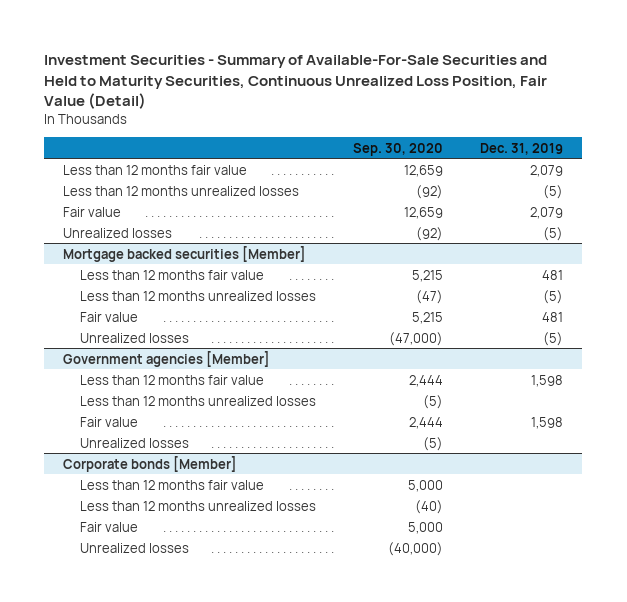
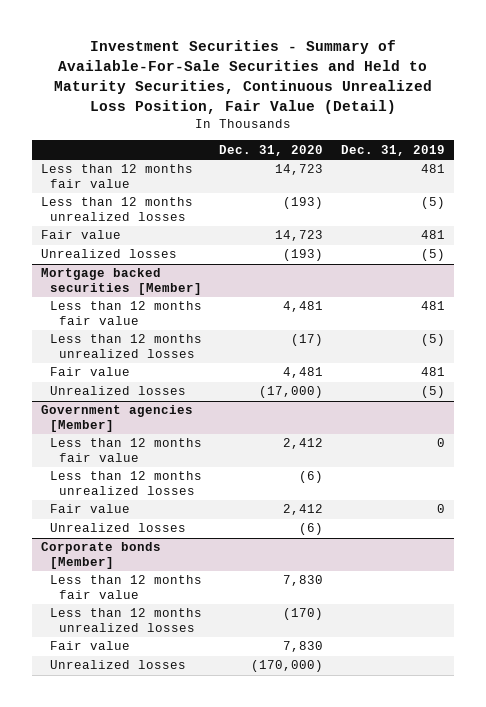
- | Sep. 30, 2020 | Dec. 31, 2019
+ | Dec. 31, 2020 | Dec. 31, 2019
- Less than 12 months fair value | 12,659 | 2,079
+ Less than 12 months fair value | 14,723 | 481
- Fair value | 12,659 | 2,079
+ Fair value | 14,723 | 481
@ Government agencies [Member]
- Less than 12 months fair value | 2,444 | 1,598
+ Less than 12 months fair value | 2,412 | 0
- Fair value | 2,444 | 1,598
+ Fair value | 2,412 | 0

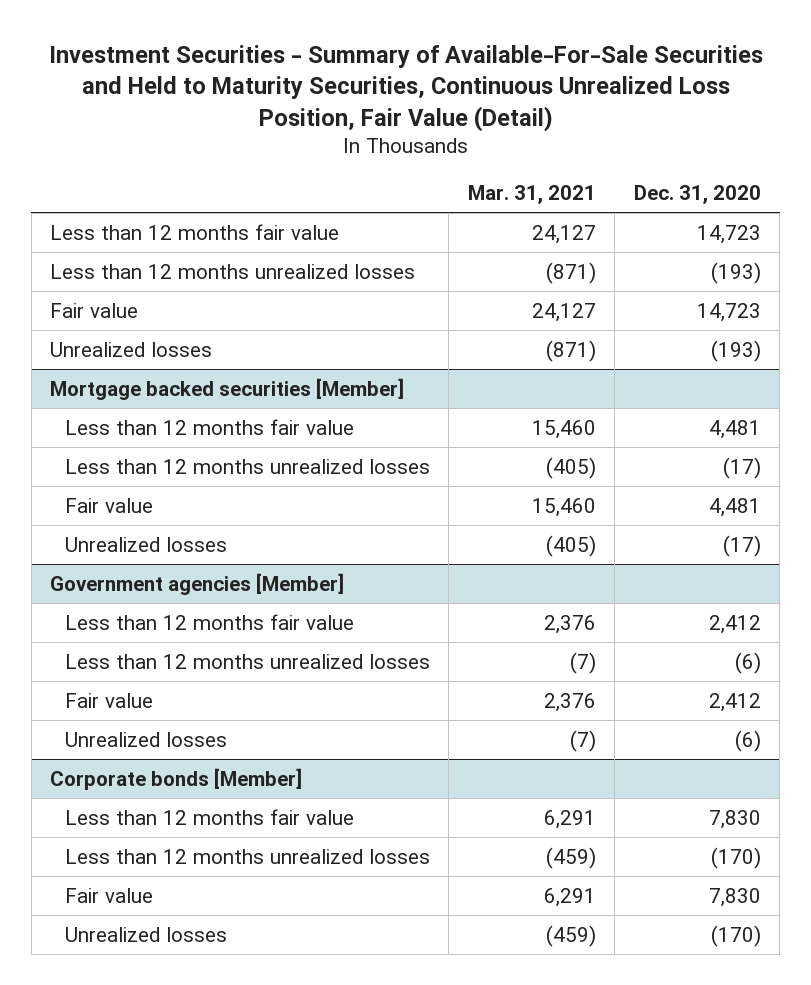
- | Dec. 31, 2020 | Dec. 31, 2019
+ | Mar. 31, 2021 | Dec. 31, 2020
@ Mortgage backed securities [Member]
- Unrealized losses | (17,000) | (5)
+ Unrealized losses | (405) | (17)
@ Corporate bonds [Member]
- Unrealized losses | (170,000) |
+ Unrealized losses | (459) | (170)

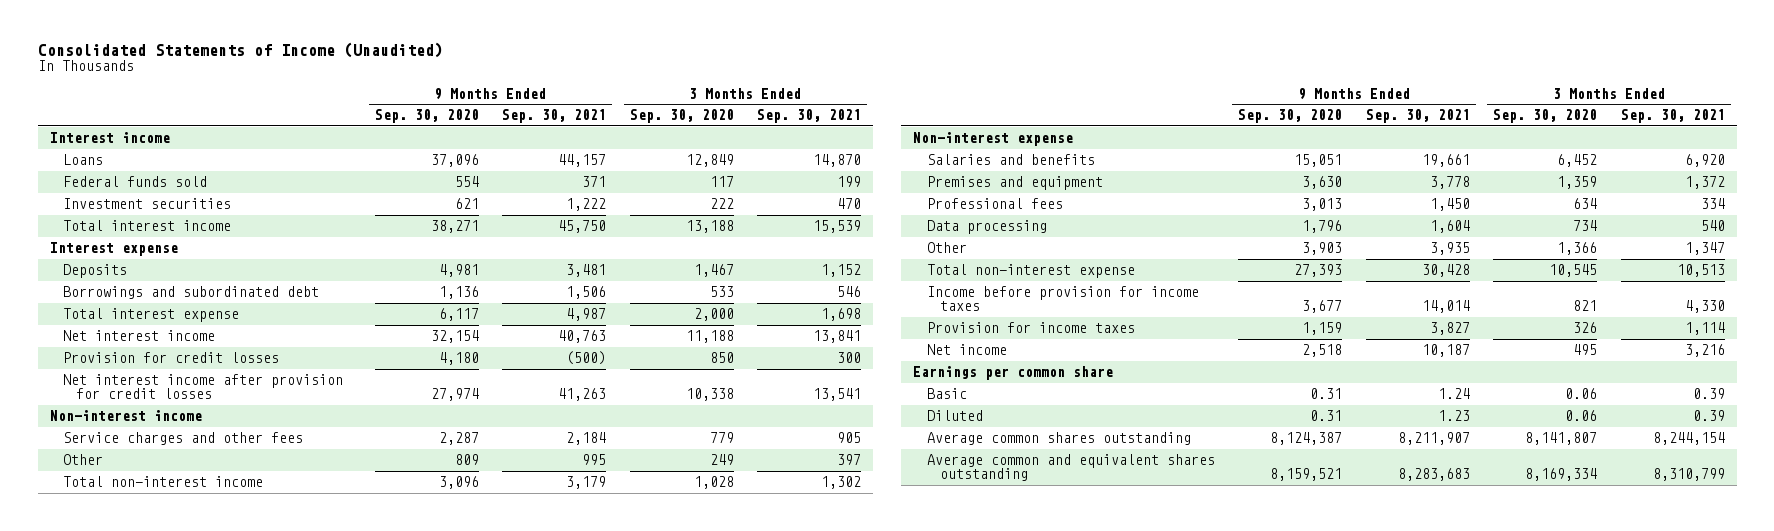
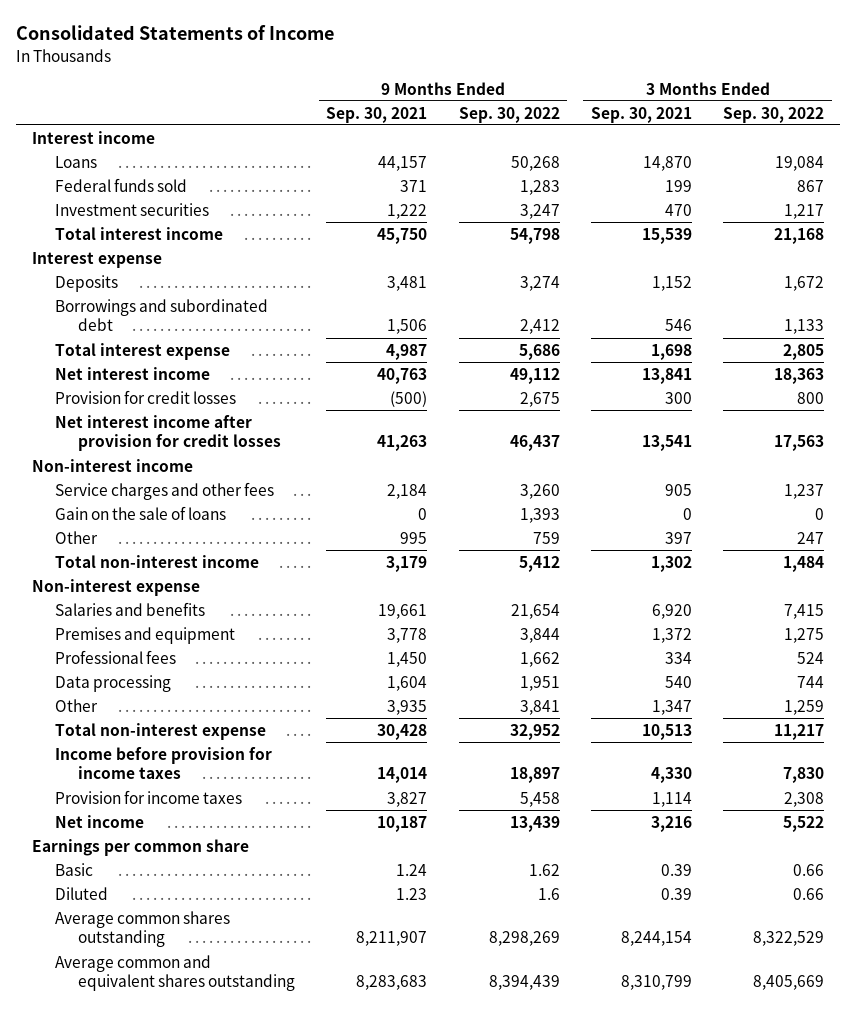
- Consolidated Statements of Income (Unaudited)
+ Consolidated Statements of Income
- | 9 Months Ended Sep. 30, 2020 | 9 Months Ended Sep. 30, 2021 | 3 Months Ended Sep. 30, 2020 | 3 Months Ended Sep. 30, 2021
+ | 9 Months Ended Sep. 30, 2021 | 9 Months Ended Sep. 30, 2022 | 3 Months Ended Sep. 30, 2021 | 3 Months Ended Sep. 30, 2022
+ Gain on the sale of loans | 0 | 1,393 | 0 | 0

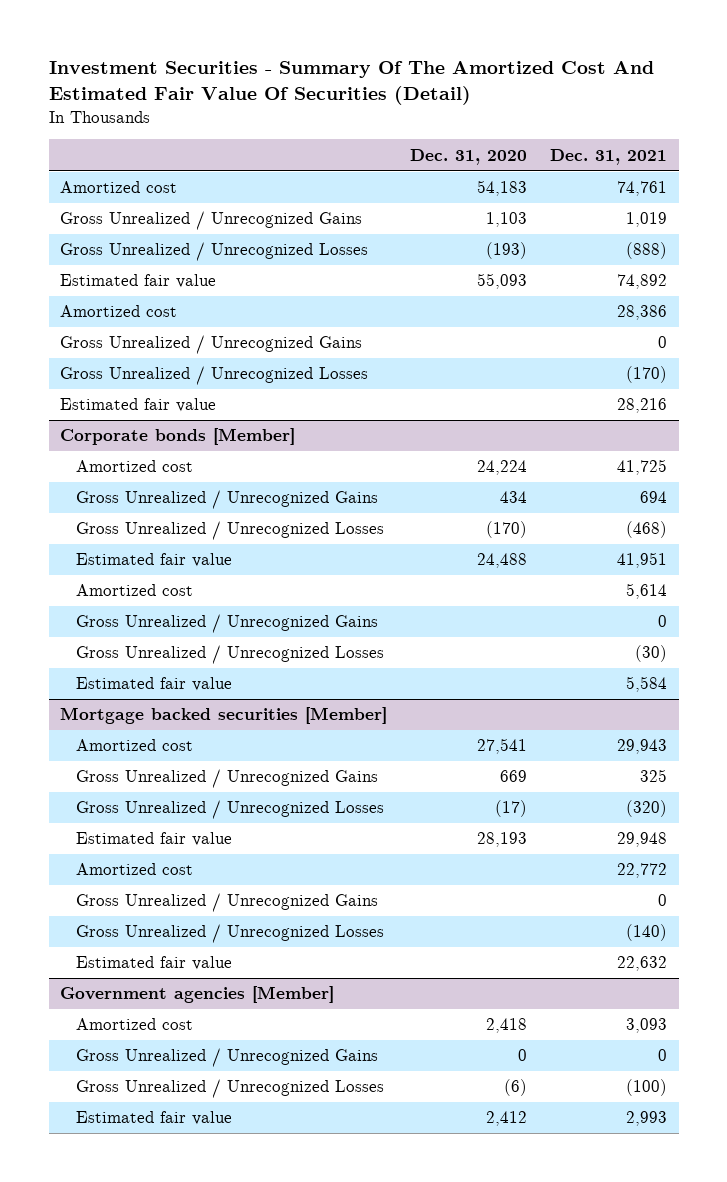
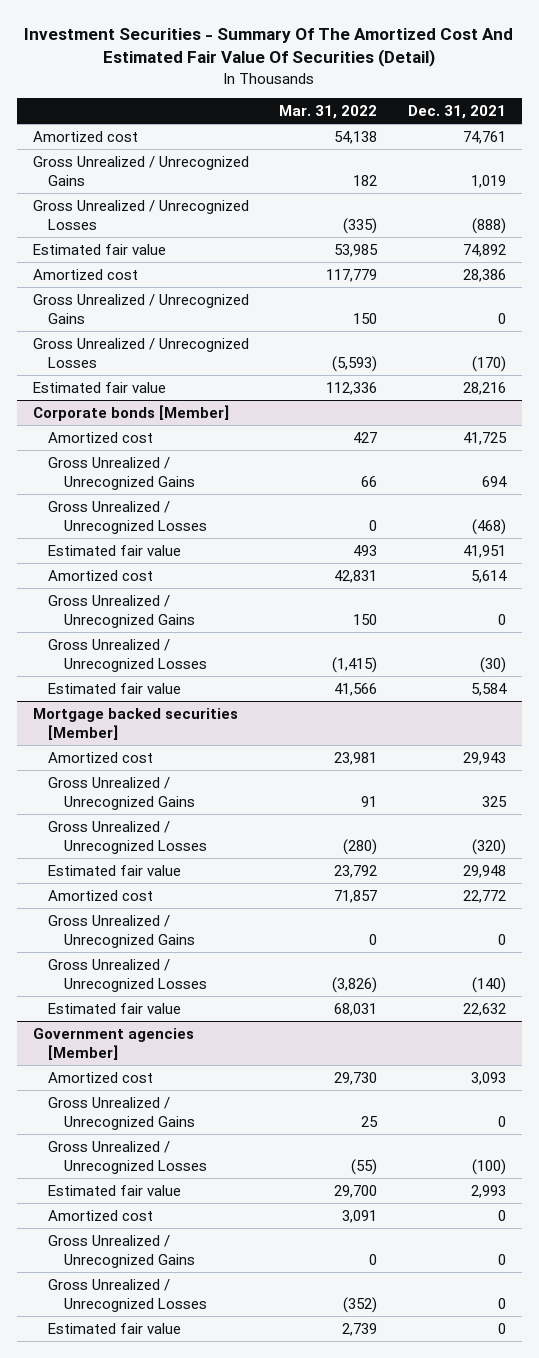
- | Dec. 31, 2020 | Dec. 31, 2021
+ | Mar. 31, 2022 | Dec. 31, 2021
@ Government agencies [Member]
+ Amortized cost | 3,091 | 0
+ Gross Unrealized / Unrecognized Gains | 0 | 0
+ Gross Unrealized / Unrecognized Losses | (352) | 0
+ Estimated fair value | 2,739 | 0

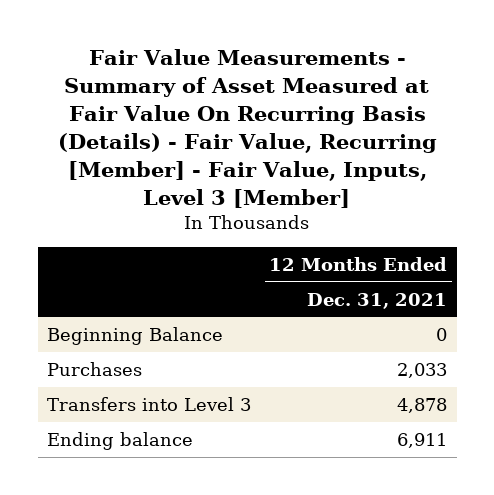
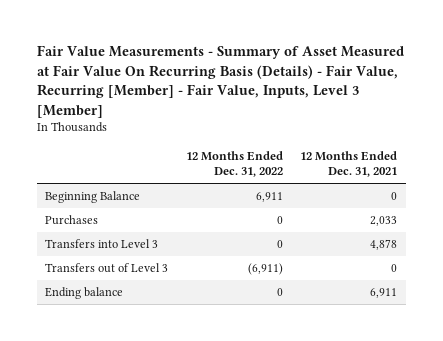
- | 12 Months Ended Dec. 31, 2021
+ | 12 Months Ended Dec. 31, 2022 | 12 Months Ended Dec. 31, 2021
+ Transfers out of Level 3 | (6,911) | 0

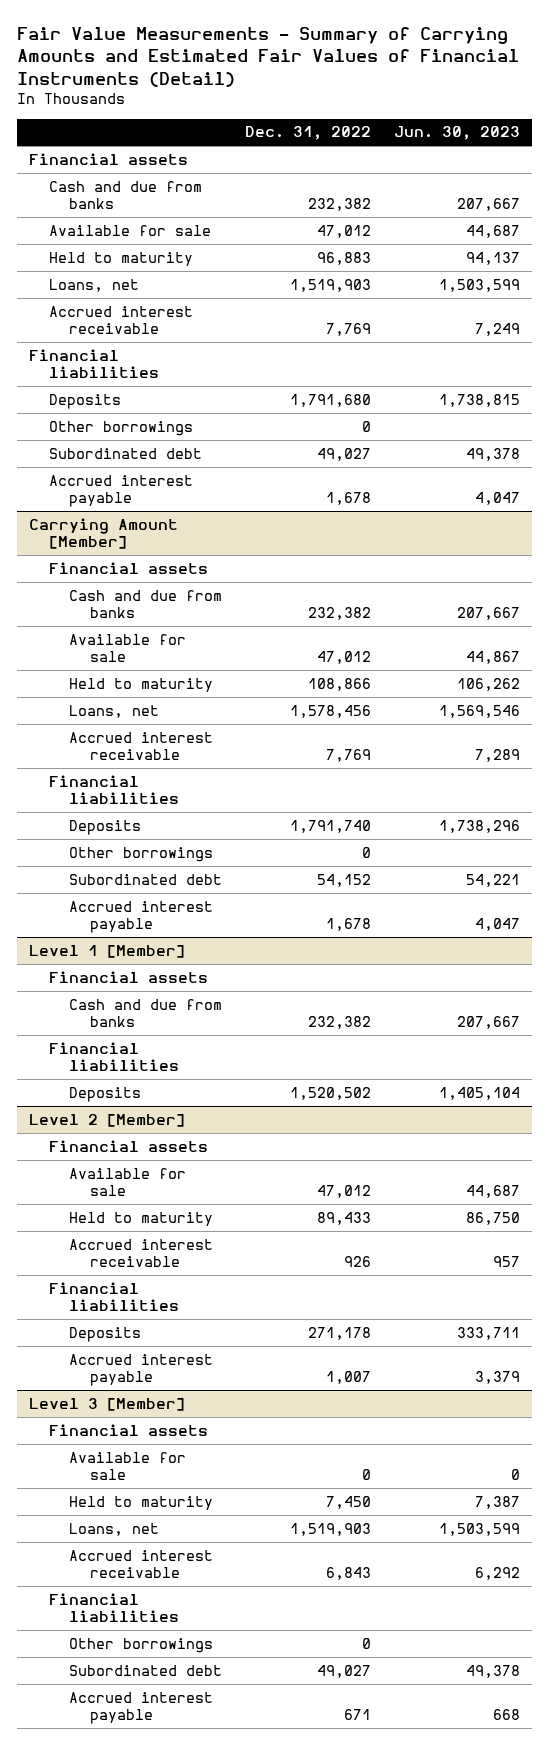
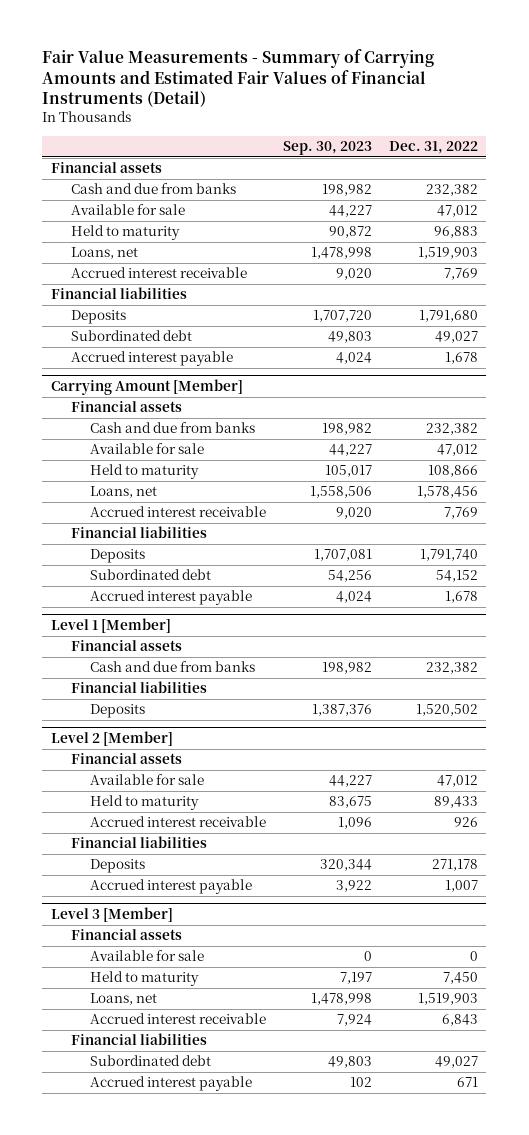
- | Dec. 31, 2022 | Jun. 30, 2023
+ | Sep. 30, 2023 | Dec. 31, 2022
- Other borrowings | 0 |
@ Carrying Amount [Member]
- Other borrowings | 0 |
@ Level 3 [Member]
- Other borrowings | 0 |

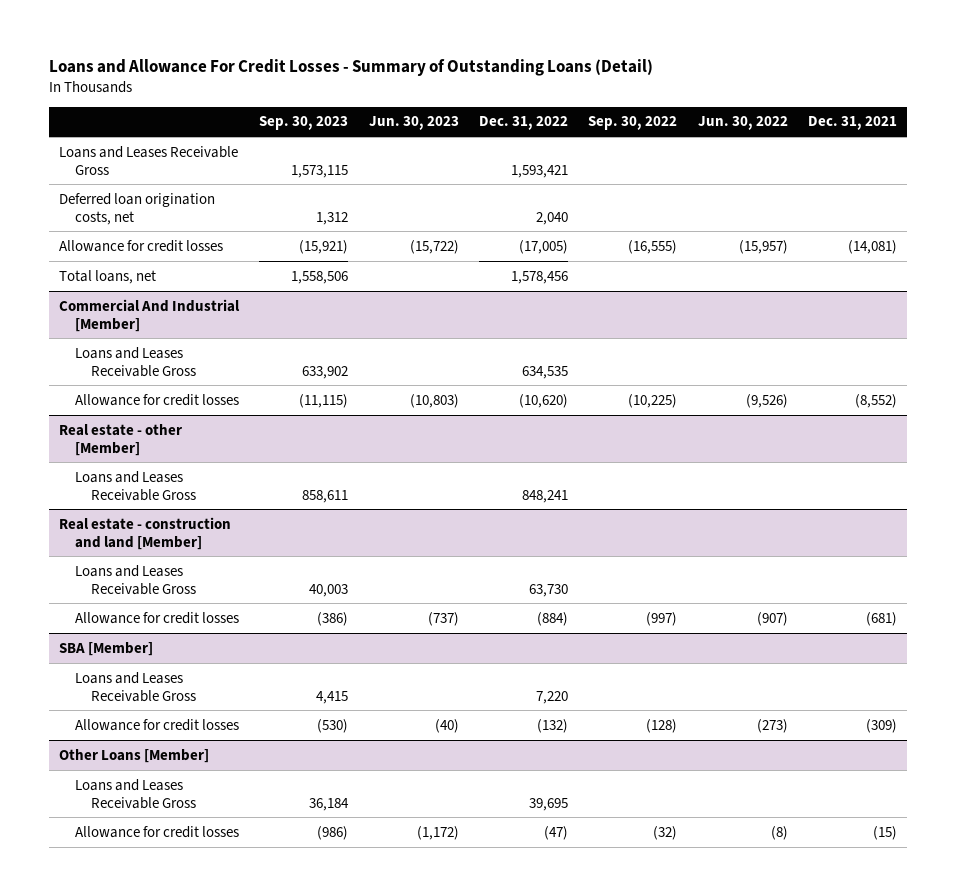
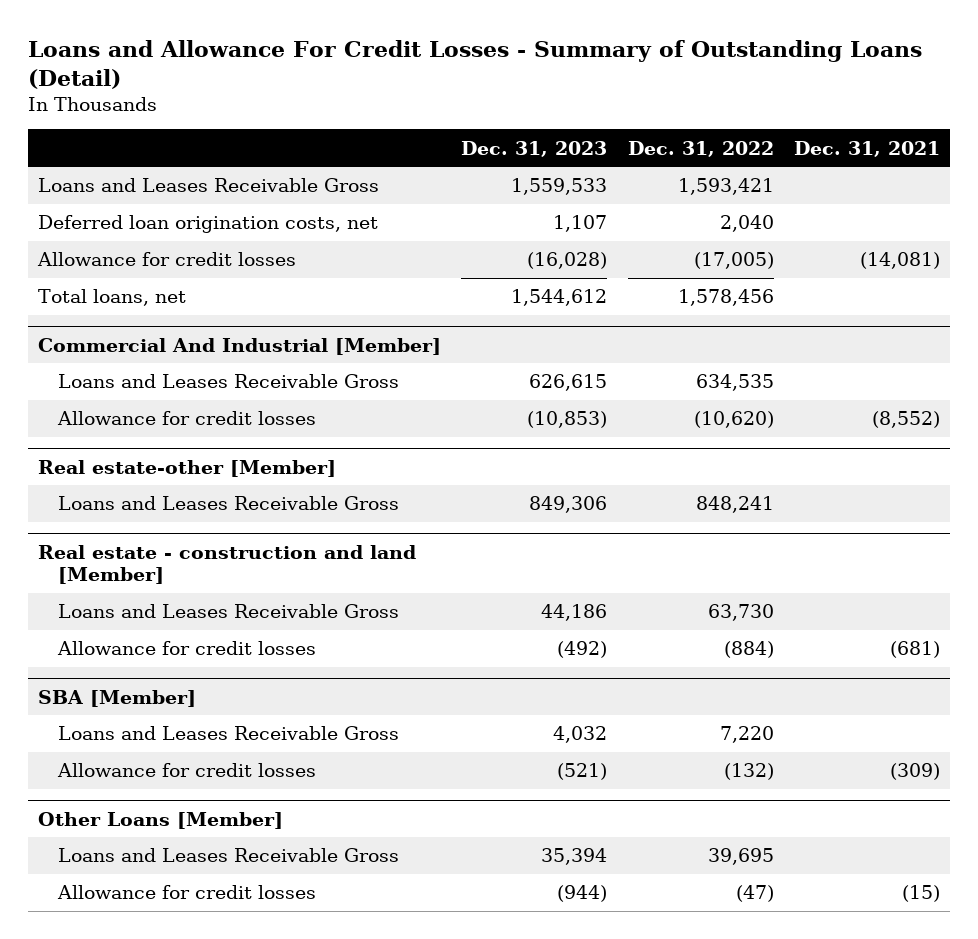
- | Sep. 30, 2023 | Jun. 30, 2023 | Dec. 31, 2022 | Sep. 30, 2022 | Jun. 30, 2022 | Dec. 31, 2021
+ | Dec. 31, 2023 | Dec. 31, 2022 | Dec. 31, 2021
- Real estate - other [Member]
+ Real estate-other [Member]

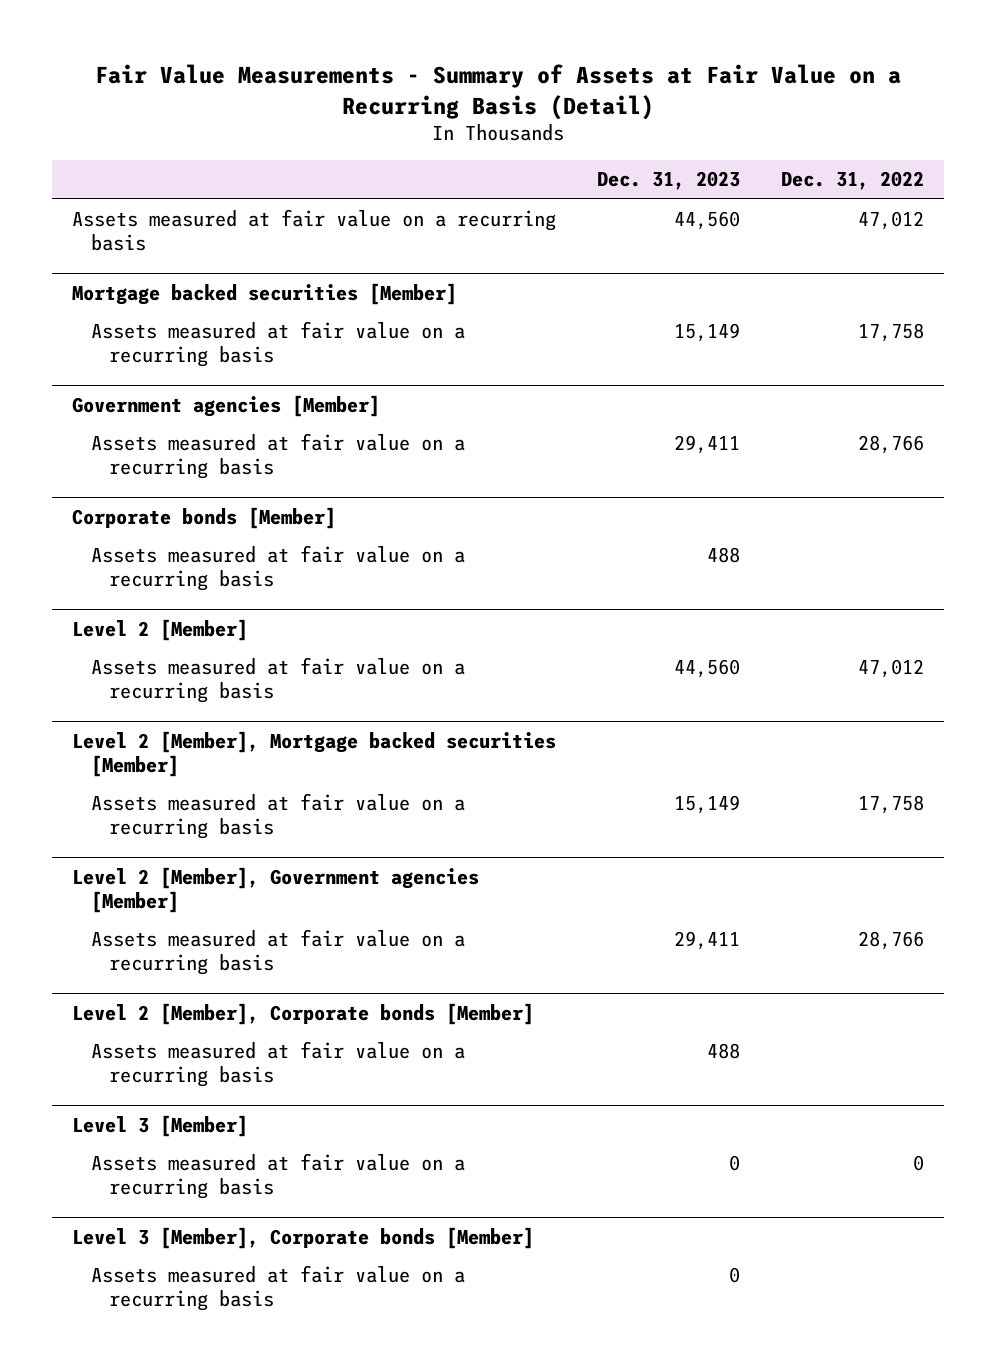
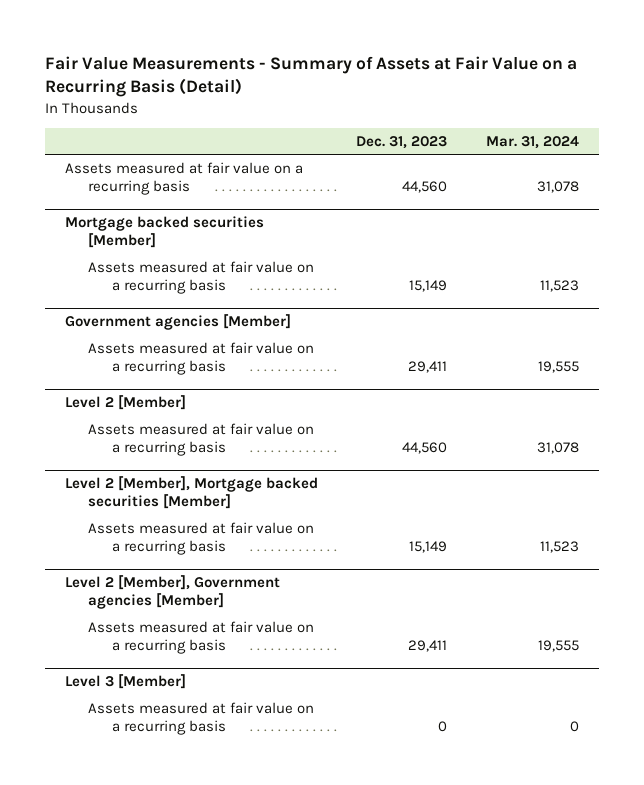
- | Dec. 31, 2023 | Dec. 31, 2022
+ | Dec. 31, 2023 | Mar. 31, 2024
- Corporate bonds [Member]
- Assets measured at fair value on a recurring basis | 488 |
- Level 2 [Member], Corporate bonds [Member]
- Assets measured at fair value on a recurring basis | 488 |
- Level 3 [Member], Corporate bonds [Member]
- Assets measured at fair value on a recurring basis | 0 |

